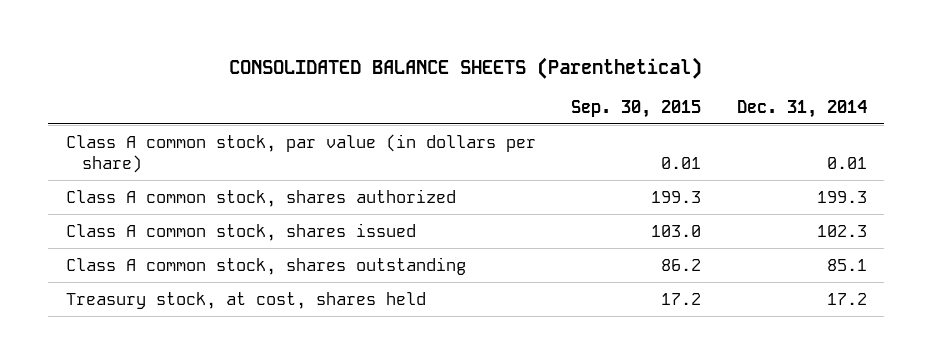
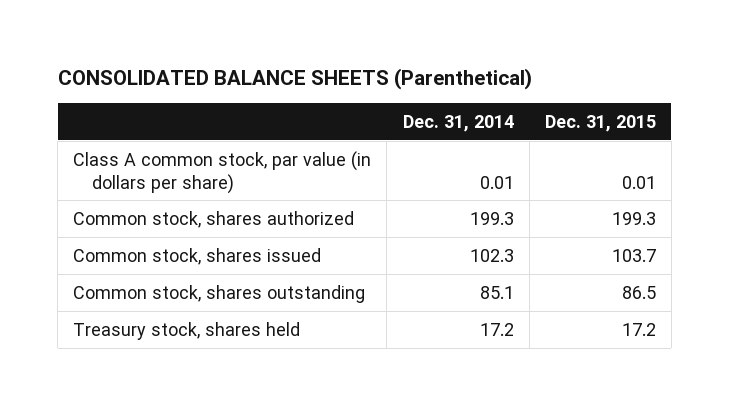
- | Sep. 30, 2015 | Dec. 31, 2014
+ | Dec. 31, 2014 | Dec. 31, 2015
- Class A common stock, shares authorized | 199.3 | 199.3
- Class A common stock, shares issued | 103.0 | 102.3
- Class A common stock, shares outstanding | 86.2 | 85.1
- Treasury stock, at cost, shares held | 17.2 | 17.2
+ Common stock, shares authorized | 199.3 | 199.3
+ Common stock, shares issued | 102.3 | 103.7
+ Common stock, shares outstanding | 85.1 | 86.5
+ Treasury stock, shares held | 17.2 | 17.2

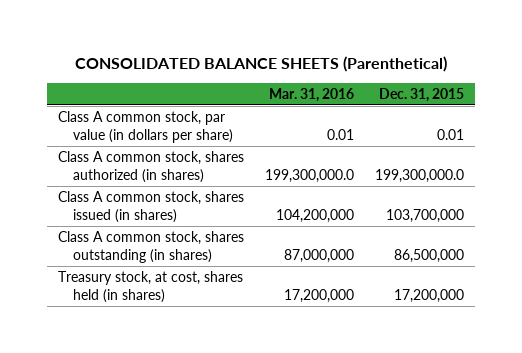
- | Dec. 31, 2014 | Dec. 31, 2015
+ | Mar. 31, 2016 | Dec. 31, 2015
- Common stock, shares authorized | 199.3 | 199.3
- Common stock, shares issued | 102.3 | 103.7
- Common stock, shares outstanding | 85.1 | 86.5
- Treasury stock, shares held | 17.2 | 17.2
+ Class A common stock, shares authorized (in shares) | 199,300,000.0 | 199,300,000.0
+ Class A common stock, shares issued (in shares) | 104,200,000 | 103,700,000
+ Class A common stock, shares outstanding (in shares) | 87,000,000 | 86,500,000
+ Treasury stock, at cost, shares held (in shares) | 17,200,000 | 17,200,000

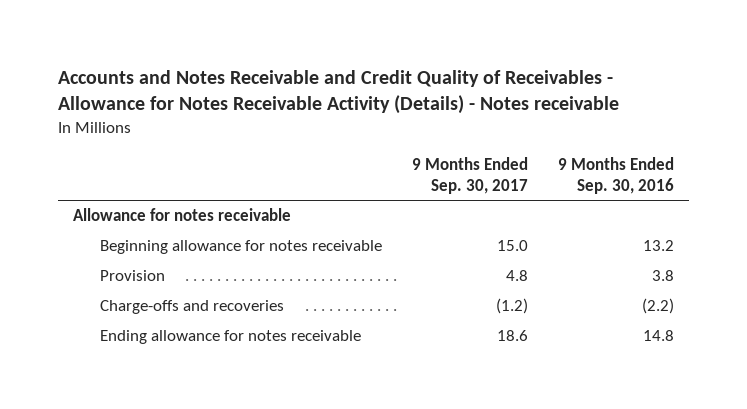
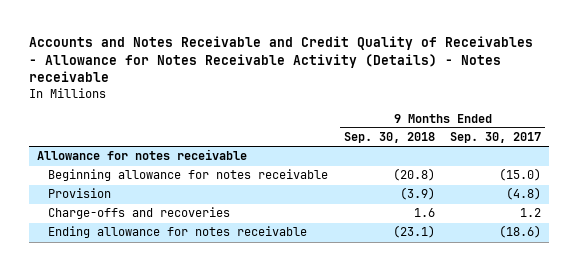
- | 9 Months Ended Sep. 30, 2017 | 9 Months Ended Sep. 30, 2016
+ | 9 Months Ended Sep. 30, 2018 | 9 Months Ended Sep. 30, 2017
- Beginning allowance for notes receivable | 15.0 | 13.2
- Provision | 4.8 | 3.8
- Charge-offs and recoveries | (1.2) | (2.2)
- Ending allowance for notes receivable | 18.6 | 14.8
+ Beginning allowance for notes receivable | (20.8) | (15.0)
+ Provision | (3.9) | (4.8)
+ Charge-offs and recoveries | 1.6 | 1.2
+ Ending allowance for notes receivable | (23.1) | (18.6)

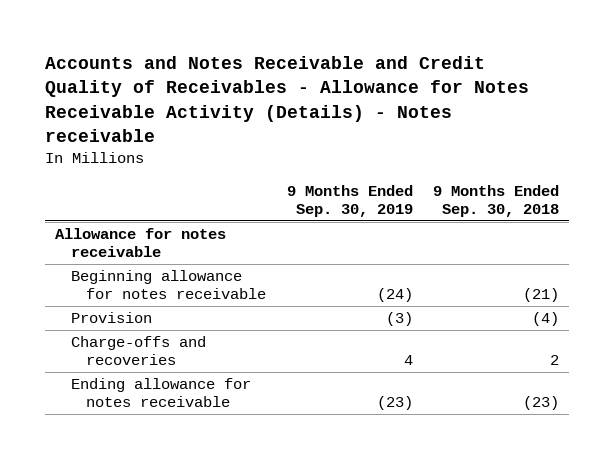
- | 9 Months Ended Sep. 30, 2018 | 9 Months Ended Sep. 30, 2017
+ | 9 Months Ended Sep. 30, 2019 | 9 Months Ended Sep. 30, 2018
- Beginning allowance for notes receivable | (20.8) | (15.0)
- Provision | (3.9) | (4.8)
- Charge-offs and recoveries | 1.6 | 1.2
- Ending allowance for notes receivable | (23.1) | (18.6)
+ Beginning allowance for notes receivable | (24) | (21)
+ Provision | (3) | (4)
+ Charge-offs and recoveries | 4 | 2
+ Ending allowance for notes receivable | (23) | (23)

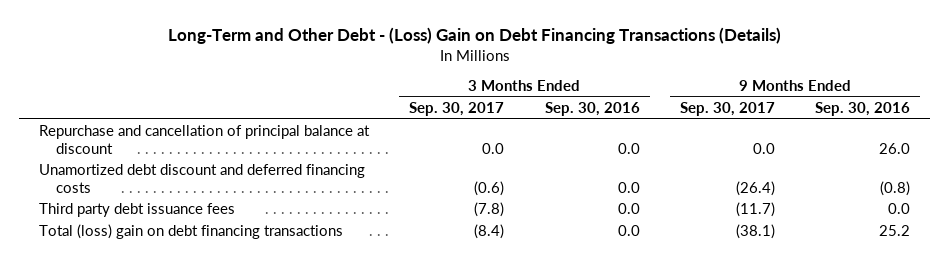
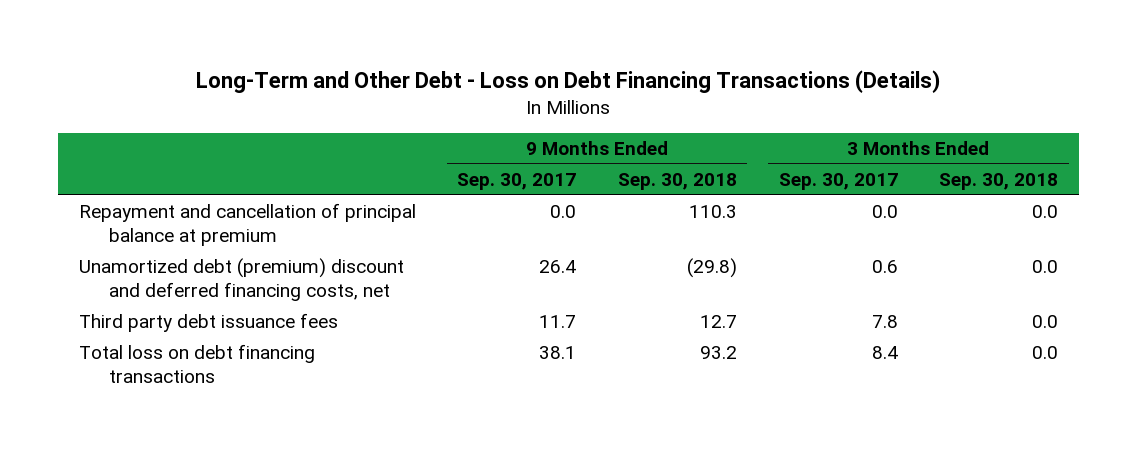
- Long-Term and Other Debt - (Loss) Gain on Debt Financing Transactions (Details)
+ Long-Term and Other Debt - Loss on Debt Financing Transactions (Details)
- | 3 Months Ended Sep. 30, 2017 | 3 Months Ended Sep. 30, 2016 | 9 Months Ended Sep. 30, 2017 | 9 Months Ended Sep. 30, 2016
+ | 9 Months Ended Sep. 30, 2017 | 9 Months Ended Sep. 30, 2018 | 3 Months Ended Sep. 30, 2017 | 3 Months Ended Sep. 30, 2018
- Repurchase and cancellation of principal balance at discount | 0.0 | 0.0 | 0.0 | 26.0
- Unamortized debt discount and deferred financing costs | (0.6) | 0.0 | (26.4) | (0.8)
- Third party debt issuance fees | (7.8) | 0.0 | (11.7) | 0.0
- Total (loss) gain on debt financing transactions | (8.4) | 0.0 | (38.1) | 25.2
+ Repayment and cancellation of principal balance at premium | 0.0 | 110.3 | 0.0 | 0.0
+ Unamortized debt (premium) discount and deferred financing costs, net | 26.4 | (29.8) | 0.6 | 0.0
+ Third party debt issuance fees | 11.7 | 12.7 | 7.8 | 0.0
+ Total loss on debt financing transactions | 38.1 | 93.2 | 8.4 | 0.0

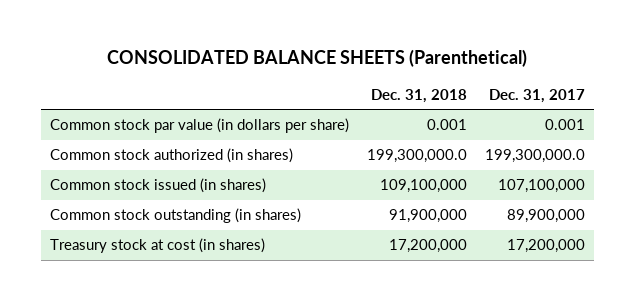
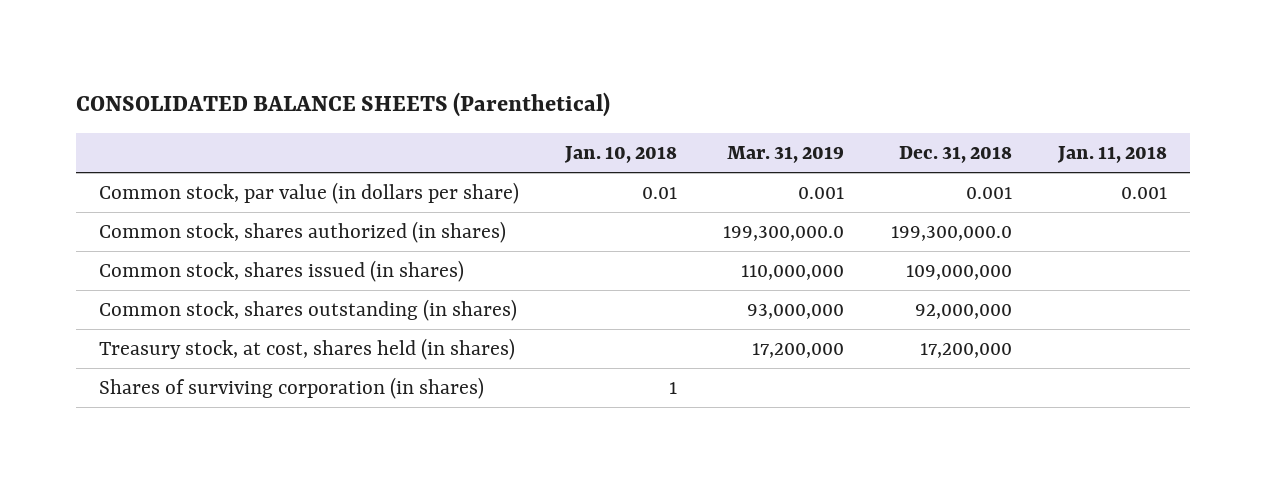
- | Dec. 31, 2018 | Dec. 31, 2017
+ | Jan. 10, 2018 | Mar. 31, 2019 | Dec. 31, 2018 | Jan. 11, 2018
- Common stock par value (in dollars per share) | 0.001 | 0.001
- Common stock authorized (in shares) | 199,300,000.0 | 199,300,000.0
- Common stock issued (in shares) | 109,100,000 | 107,100,000
- Common stock outstanding (in shares) | 91,900,000 | 89,900,000
- Treasury stock at cost (in shares) | 17,200,000 | 17,200,000
+ Common stock, par value (in dollars per share) | 0.01 | 0.001 | 0.001 | 0.001
+ Common stock, shares authorized (in shares) | | 199,300,000.0 | 199,300,000.0 |
+ Common stock, shares issued (in shares) | | 110,000,000 | 109,000,000 |
+ Common stock, shares outstanding (in shares) | | 93,000,000 | 92,000,000 |
+ Treasury stock, at cost, shares held (in shares) | | 17,200,000 | 17,200,000 |
+ Shares of surviving corporation (in shares) | 1 | | |

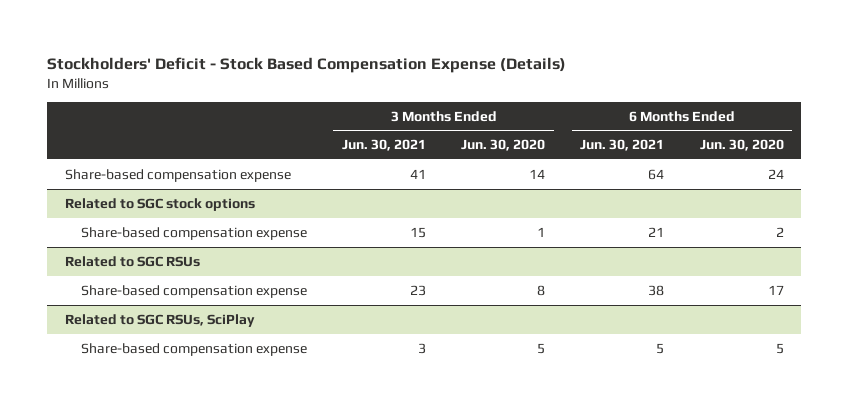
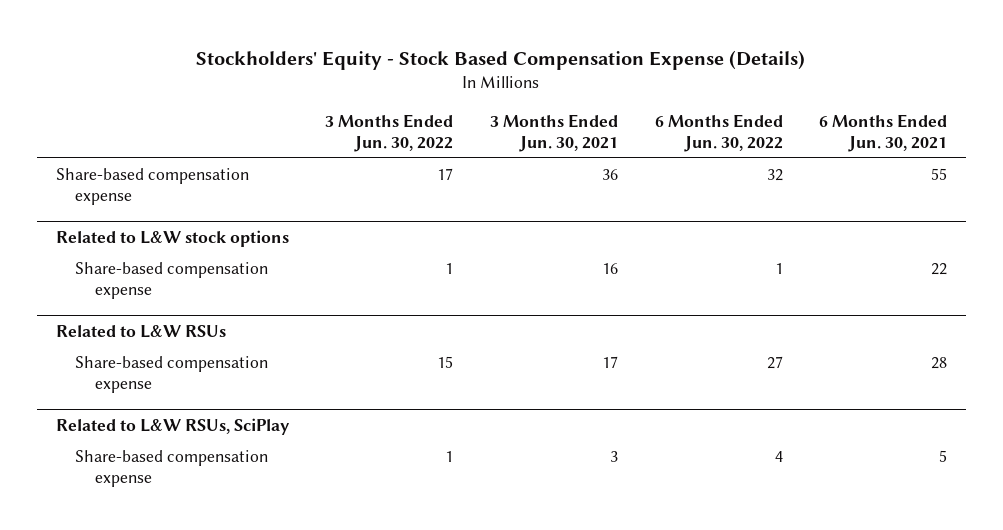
- Stockholders' Deficit - Stock Based Compensation Expense (Details)
+ Stockholders' Equity - Stock Based Compensation Expense (Details)
- | 3 Months Ended Jun. 30, 2021 | 3 Months Ended Jun. 30, 2020 | 6 Months Ended Jun. 30, 2021 | 6 Months Ended Jun. 30, 2020
+ | 3 Months Ended Jun. 30, 2022 | 3 Months Ended Jun. 30, 2021 | 6 Months Ended Jun. 30, 2022 | 6 Months Ended Jun. 30, 2021
- Share-based compensation expense | 41 | 14 | 64 | 24
- Related to SGC stock options
- Share-based compensation expense | 15 | 1 | 21 | 2
- Related to SGC RSUs
- Share-based compensation expense | 23 | 8 | 38 | 17
- Related to SGC RSUs, SciPlay
+ Share-based compensation expense | 17 | 36 | 32 | 55
+ Related to L&W stock options
+ Share-based compensation expense | 1 | 16 | 1 | 22
+ Related to L&W RSUs
+ Share-based compensation expense | 15 | 17 | 27 | 28
+ Related to L&W RSUs, SciPlay

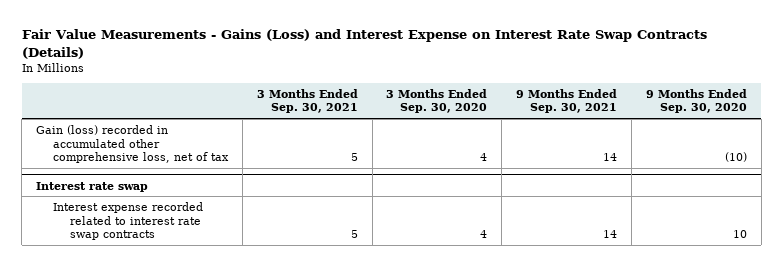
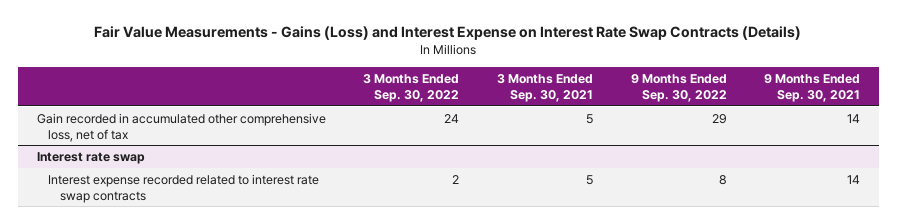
- | 3 Months Ended Sep. 30, 2021 | 3 Months Ended Sep. 30, 2020 | 9 Months Ended Sep. 30, 2021 | 9 Months Ended Sep. 30, 2020
+ | 3 Months Ended Sep. 30, 2022 | 3 Months Ended Sep. 30, 2021 | 9 Months Ended Sep. 30, 2022 | 9 Months Ended Sep. 30, 2021
- Gain (loss) recorded in accumulated other comprehensive loss, net of tax | 5 | 4 | 14 | (10)
+ Gain recorded in accumulated other comprehensive loss, net of tax | 24 | 5 | 29 | 14

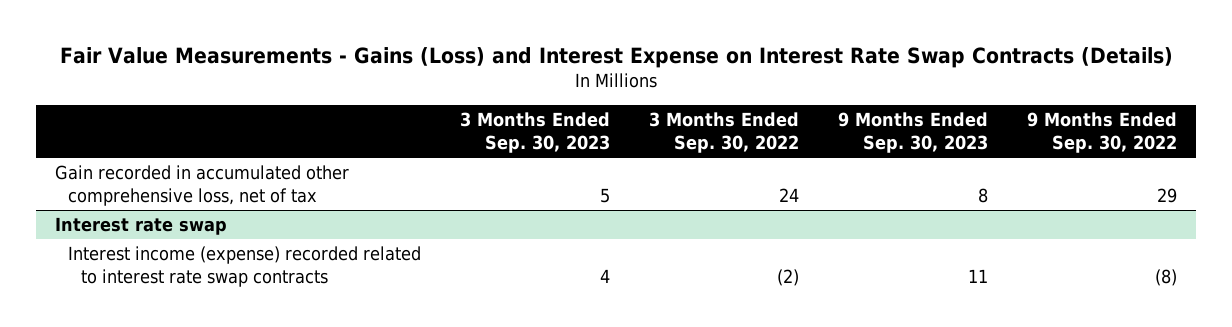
- | 3 Months Ended Sep. 30, 2022 | 3 Months Ended Sep. 30, 2021 | 9 Months Ended Sep. 30, 2022 | 9 Months Ended Sep. 30, 2021
+ | 3 Months Ended Sep. 30, 2023 | 3 Months Ended Sep. 30, 2022 | 9 Months Ended Sep. 30, 2023 | 9 Months Ended Sep. 30, 2022
@ Interest rate swap
- Interest expense recorded related to interest rate swap contracts | 2 | 5 | 8 | 14
+ Interest income (expense) recorded related to interest rate swap contracts | 4 | (2) | 11 | (8)

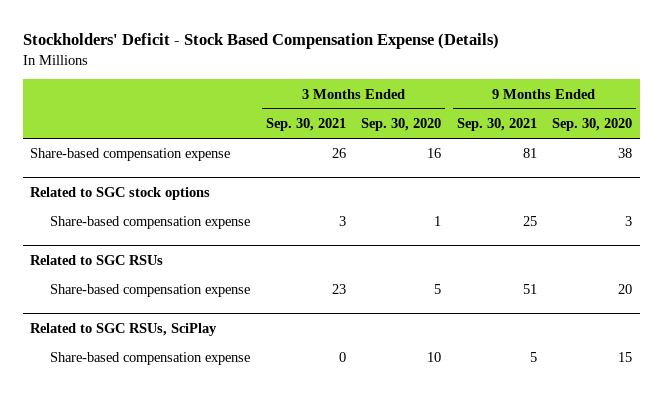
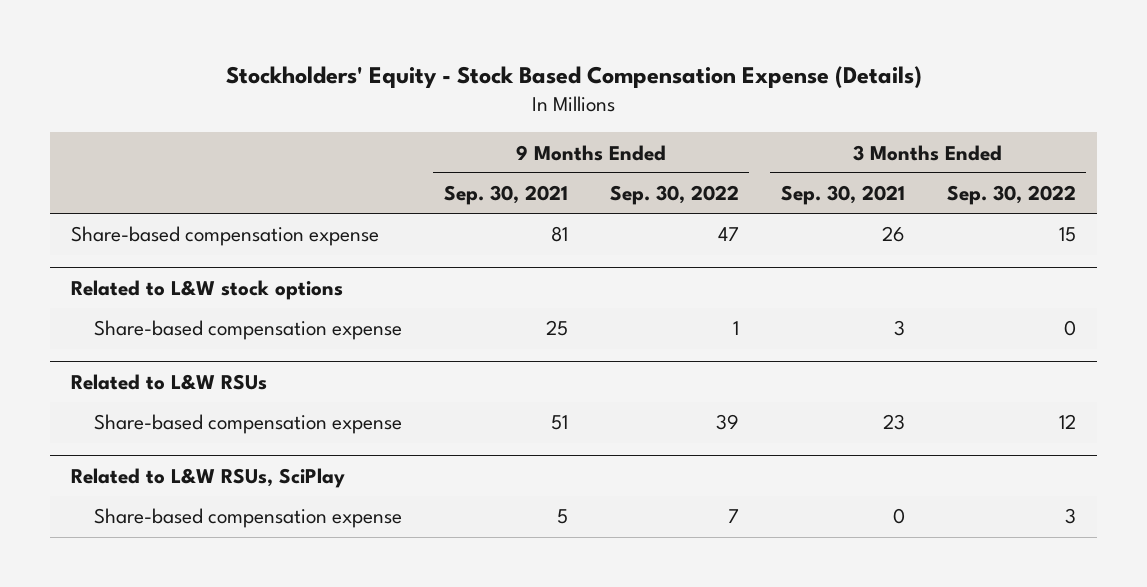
- Stockholders' Deficit - Stock Based Compensation Expense (Details)
+ Stockholders' Equity - Stock Based Compensation Expense (Details)
- | 3 Months Ended Sep. 30, 2021 | 3 Months Ended Sep. 30, 2020 | 9 Months Ended Sep. 30, 2021 | 9 Months Ended Sep. 30, 2020
+ | 9 Months Ended Sep. 30, 2021 | 9 Months Ended Sep. 30, 2022 | 3 Months Ended Sep. 30, 2021 | 3 Months Ended Sep. 30, 2022
- Related to SGC stock options
+ Related to L&W stock options
- Related to SGC RSUs
+ Related to L&W RSUs
- Related to SGC RSUs, SciPlay
+ Related to L&W RSUs, SciPlay

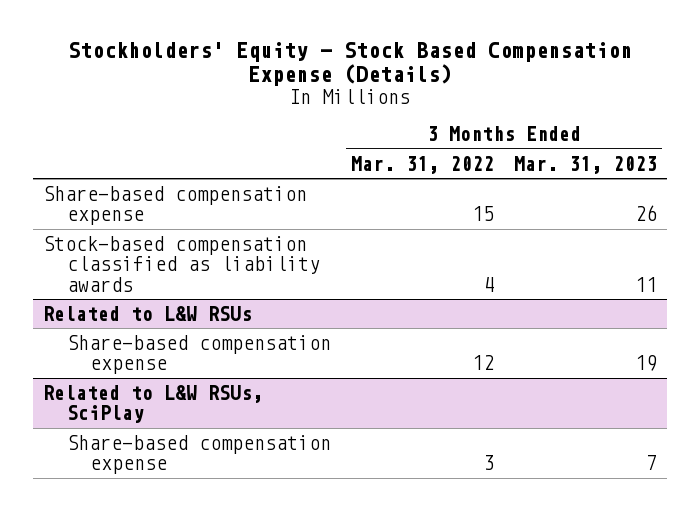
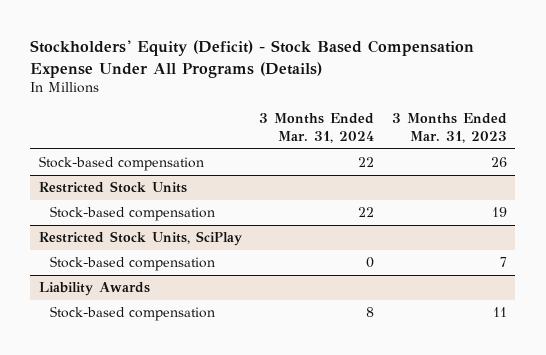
- Stockholders' Equity - Stock Based Compensation Expense (Details)
+ Stockholders' Equity (Deficit) - Stock Based Compensation Expense Under All Programs (Details)
- | 3 Months Ended Mar. 31, 2022 | 3 Months Ended Mar. 31, 2023
+ | 3 Months Ended Mar. 31, 2024 | 3 Months Ended Mar. 31, 2023
- Share-based compensation expense | 15 | 26
- Stock-based compensation classified as liability awards | 4 | 11
- Related to L&W RSUs
- Share-based compensation expense | 12 | 19
- Related to L&W RSUs, SciPlay
- Share-based compensation expense | 3 | 7
+ Stock-based compensation | 22 | 26
+ Restricted Stock Units
+ Stock-based compensation | 22 | 19
+ Restricted Stock Units, SciPlay
+ Stock-based compensation | 0 | 7
+ Liability Awards
+ Stock-based compensation | 8 | 11

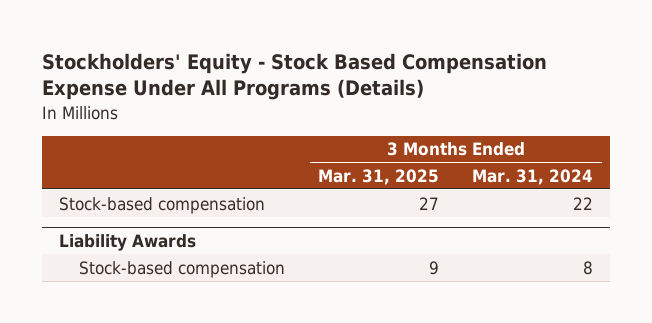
- Stockholders' Equity (Deficit) - Stock Based Compensation Expense Under All Programs (Details)
+ Stockholders' Equity - Stock Based Compensation Expense Under All Programs (Details)
- | 3 Months Ended Mar. 31, 2024 | 3 Months Ended Mar. 31, 2023
+ | 3 Months Ended Mar. 31, 2025 | 3 Months Ended Mar. 31, 2024
- Restricted Stock Units
- Stock-based compensation | 22 | 19
- Restricted Stock Units, SciPlay
- Stock-based compensation | 0 | 7

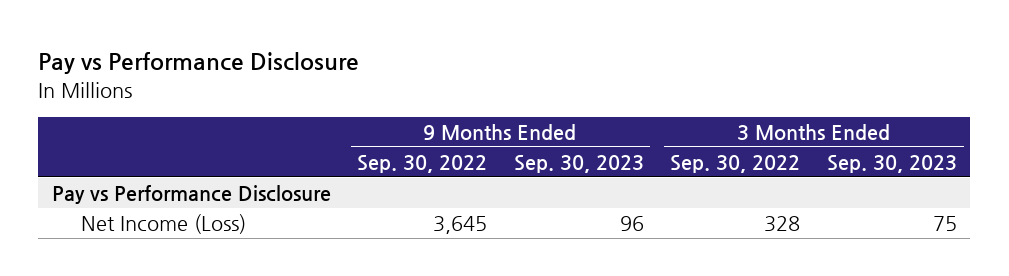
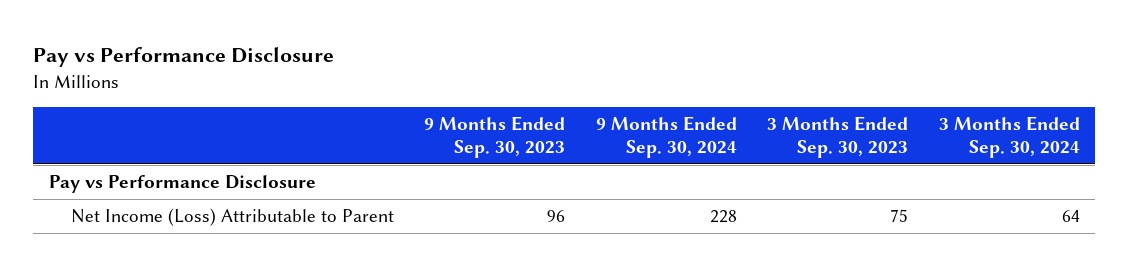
- | 9 Months Ended Sep. 30, 2022 | 9 Months Ended Sep. 30, 2023 | 3 Months Ended Sep. 30, 2022 | 3 Months Ended Sep. 30, 2023
+ | 9 Months Ended Sep. 30, 2023 | 9 Months Ended Sep. 30, 2024 | 3 Months Ended Sep. 30, 2023 | 3 Months Ended Sep. 30, 2024
- Net Income (Loss) | 3,645 | 96 | 328 | 75
+ Net Income (Loss) Attributable to Parent | 96 | 228 | 75 | 64

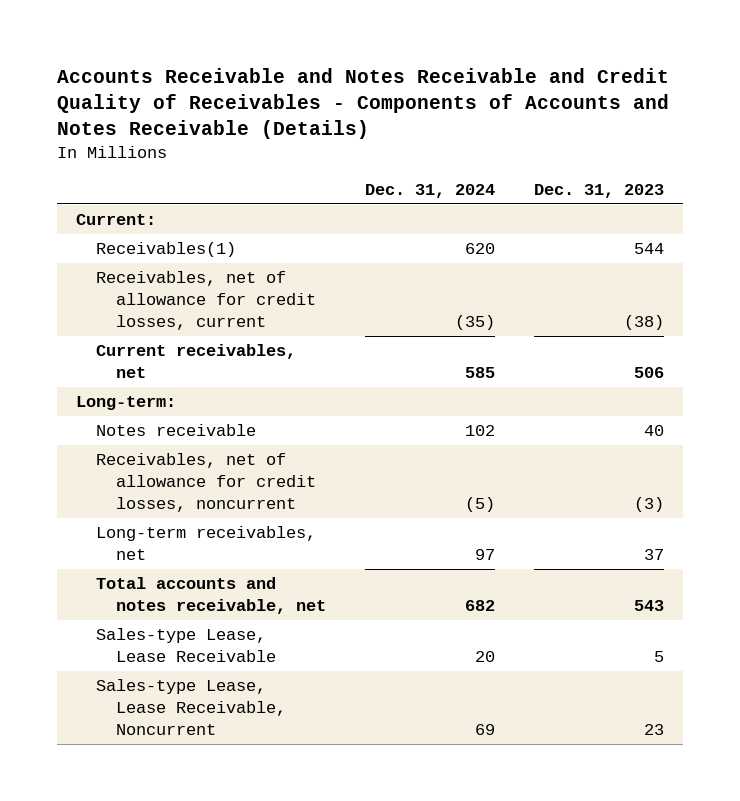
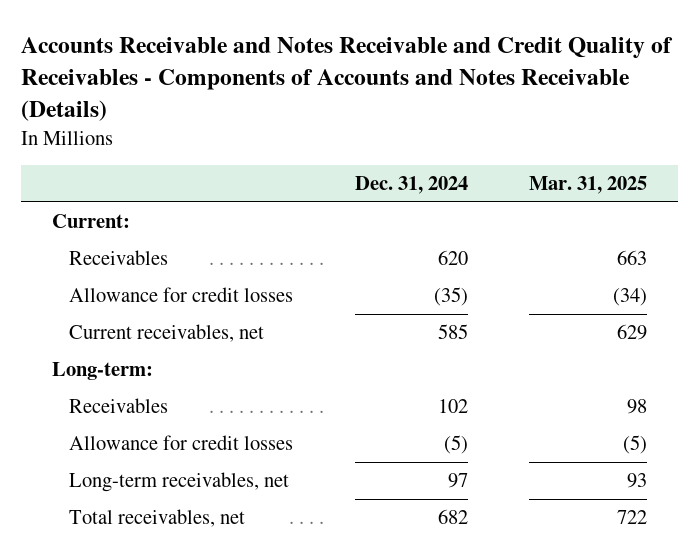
- | Dec. 31, 2024 | Dec. 31, 2023
+ | Dec. 31, 2024 | Mar. 31, 2025
- Receivables(1) | 620 | 544
- Receivables, net of allowance for credit losses, current | (35) | (38)
+ Receivables | 620 | 663
+ Allowance for credit losses | (35) | (34)
- Notes receivable | 102 | 40
- Receivables, net of allowance for credit losses, noncurrent | (5) | (3)
+ Receivables | 102 | 98
+ Allowance for credit losses | (5) | (5)
- Total accounts and notes receivable, net | 682 | 543
- Sales-type Lease, Lease Receivable | 20 | 5
- Sales-type Lease, Lease Receivable, Noncurrent | 69 | 23
+ Total receivables, net | 682 | 722

